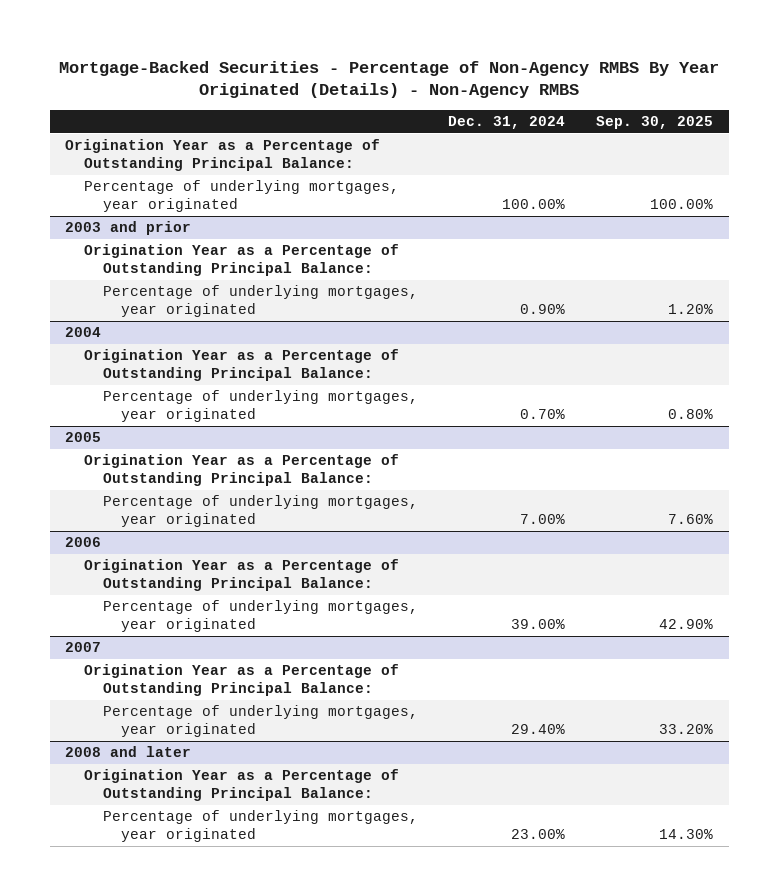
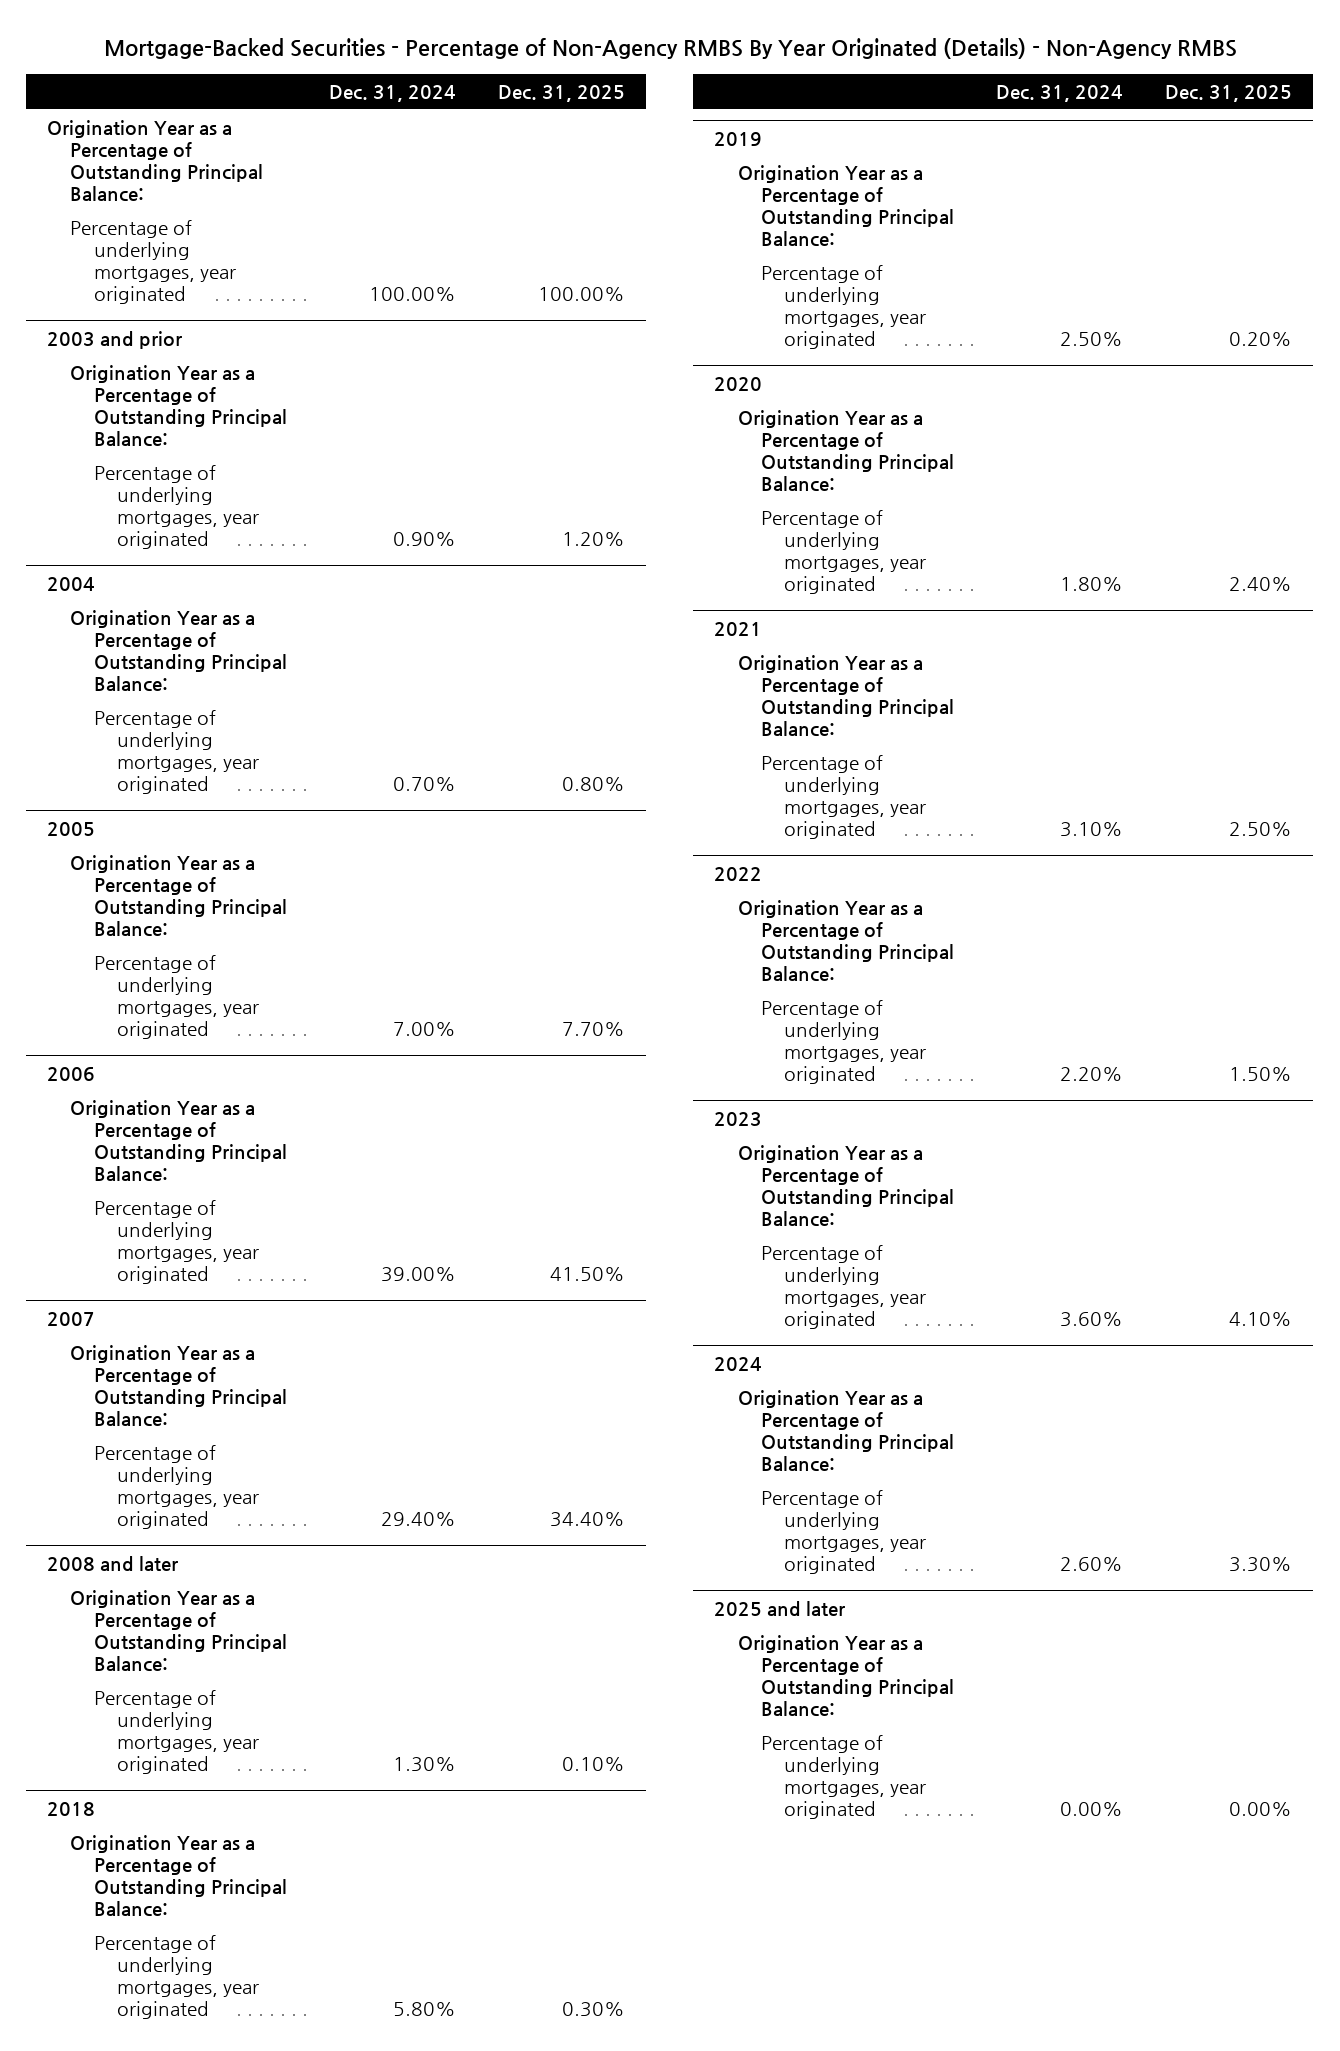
- | Dec. 31, 2024 | Sep. 30, 2025
+ | Dec. 31, 2024 | Dec. 31, 2025
@ 2008 and later
- Percentage of underlying mortgages, year originated | 23.00% | 14.30%
+ Percentage of underlying mortgages, year originated | 1.30% | 0.10%
+ 2018
+ Origination Year as a Percentage of Outstanding Principal Balance:
+ Percentage of underlying mortgages, year originated | 5.80% | 0.30%
+ 2019
+ Origination Year as a Percentage of Outstanding Principal Balance:
+ Percentage of underlying mortgages, year originated | 2.50% | 0.20%
+ 2020
+ Origination Year as a Percentage of Outstanding Principal Balance:
+ Percentage of underlying mortgages, year originated | 1.80% | 2.40%
+ 2021
+ Origination Year as a Percentage of Outstanding Principal Balance:
+ Percentage of underlying mortgages, year originated | 3.10% | 2.50%
+ 2022
+ Origination Year as a Percentage of Outstanding Principal Balance:
+ Percentage of underlying mortgages, year originated | 2.20% | 1.50%
+ 2023
+ Origination Year as a Percentage of Outstanding Principal Balance:
+ Percentage of underlying mortgages, year originated | 3.60% | 4.10%
+ 2024
+ Origination Year as a Percentage of Outstanding Principal Balance:
+ Percentage of underlying mortgages, year originated | 2.60% | 3.30%
+ 2025 and later
+ Origination Year as a Percentage of Outstanding Principal Balance:
+ Percentage of underlying mortgages, year originated | 0.00% | 0.00%

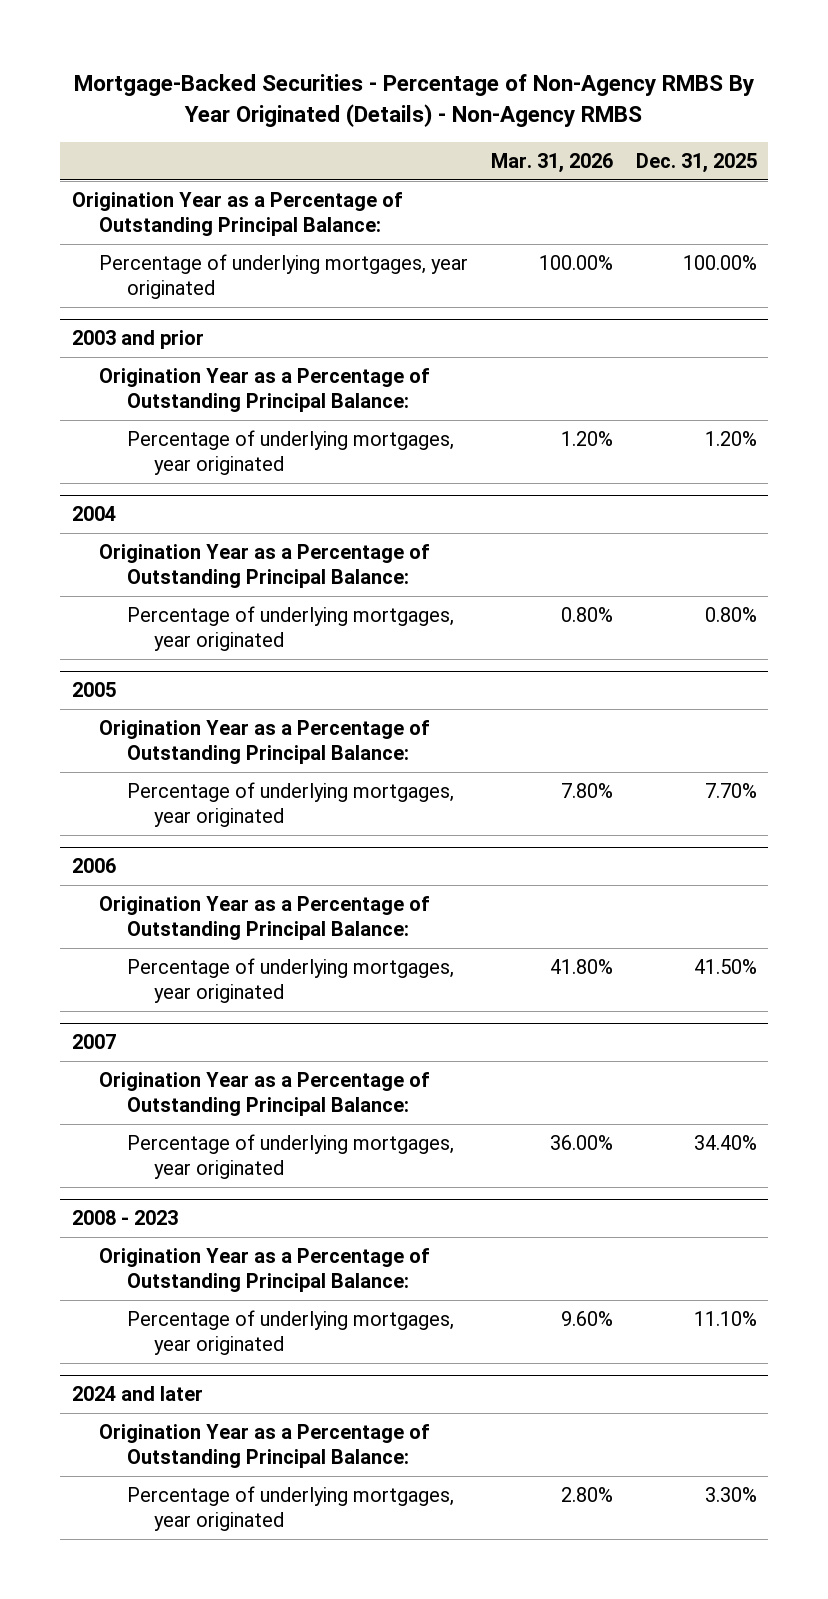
- | Dec. 31, 2024 | Dec. 31, 2025
+ | Mar. 31, 2026 | Dec. 31, 2025
- 2008 and later
- Origination Year as a Percentage of Outstanding Principal Balance:
- Percentage of underlying mortgages, year originated | 1.30% | 0.10%
- 2018
- Origination Year as a Percentage of Outstanding Principal Balance:
- Percentage of underlying mortgages, year originated | 5.80% | 0.30%
- 2019
- Origination Year as a Percentage of Outstanding Principal Balance:
- Percentage of underlying mortgages, year originated | 2.50% | 0.20%
- 2020
- Origination Year as a Percentage of Outstanding Principal Balance:
- Percentage of underlying mortgages, year originated | 1.80% | 2.40%
- 2021
- Origination Year as a Percentage of Outstanding Principal Balance:
- Percentage of underlying mortgages, year originated | 3.10% | 2.50%
- 2022
- Origination Year as a Percentage of Outstanding Principal Balance:
- Percentage of underlying mortgages, year originated | 2.20% | 1.50%
- 2023
+ 2008 - 2023
- Percentage of underlying mortgages, year originated | 3.60% | 4.10%
- 2024
+ Percentage of underlying mortgages, year originated | 9.60% | 11.10%
+ 2024 and later
- 2025 and later
- Origination Year as a Percentage of Outstanding Principal Balance:
- Percentage of underlying mortgages, year originated | 0.00% | 0.00%

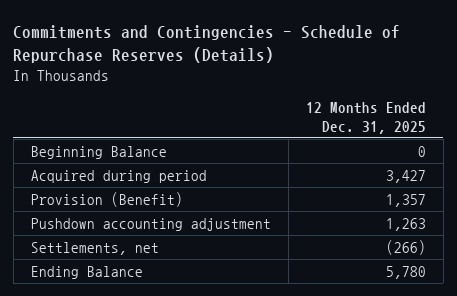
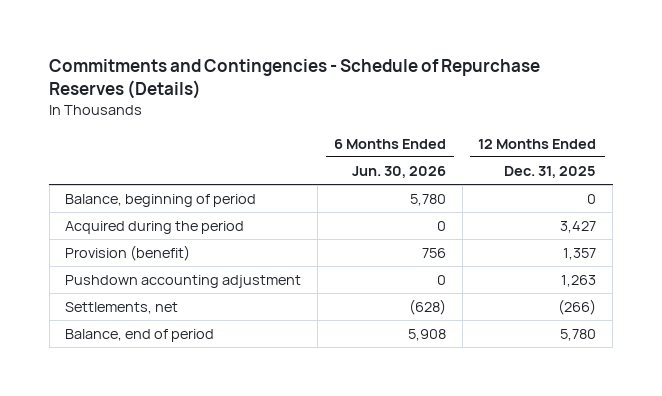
- | 12 Months Ended Dec. 31, 2025
+ | 6 Months Ended Jun. 30, 2026 | 12 Months Ended Dec. 31, 2025
- Beginning Balance | 0
- Acquired during period | 3,427
- Provision (Benefit) | 1,357
+ Balance, beginning of period | 5,780 | 0
+ Acquired during the period | 0 | 3,427
+ Provision (benefit) | 756 | 1,357
- Ending Balance | 5,780
+ Balance, end of period | 5,908 | 5,780

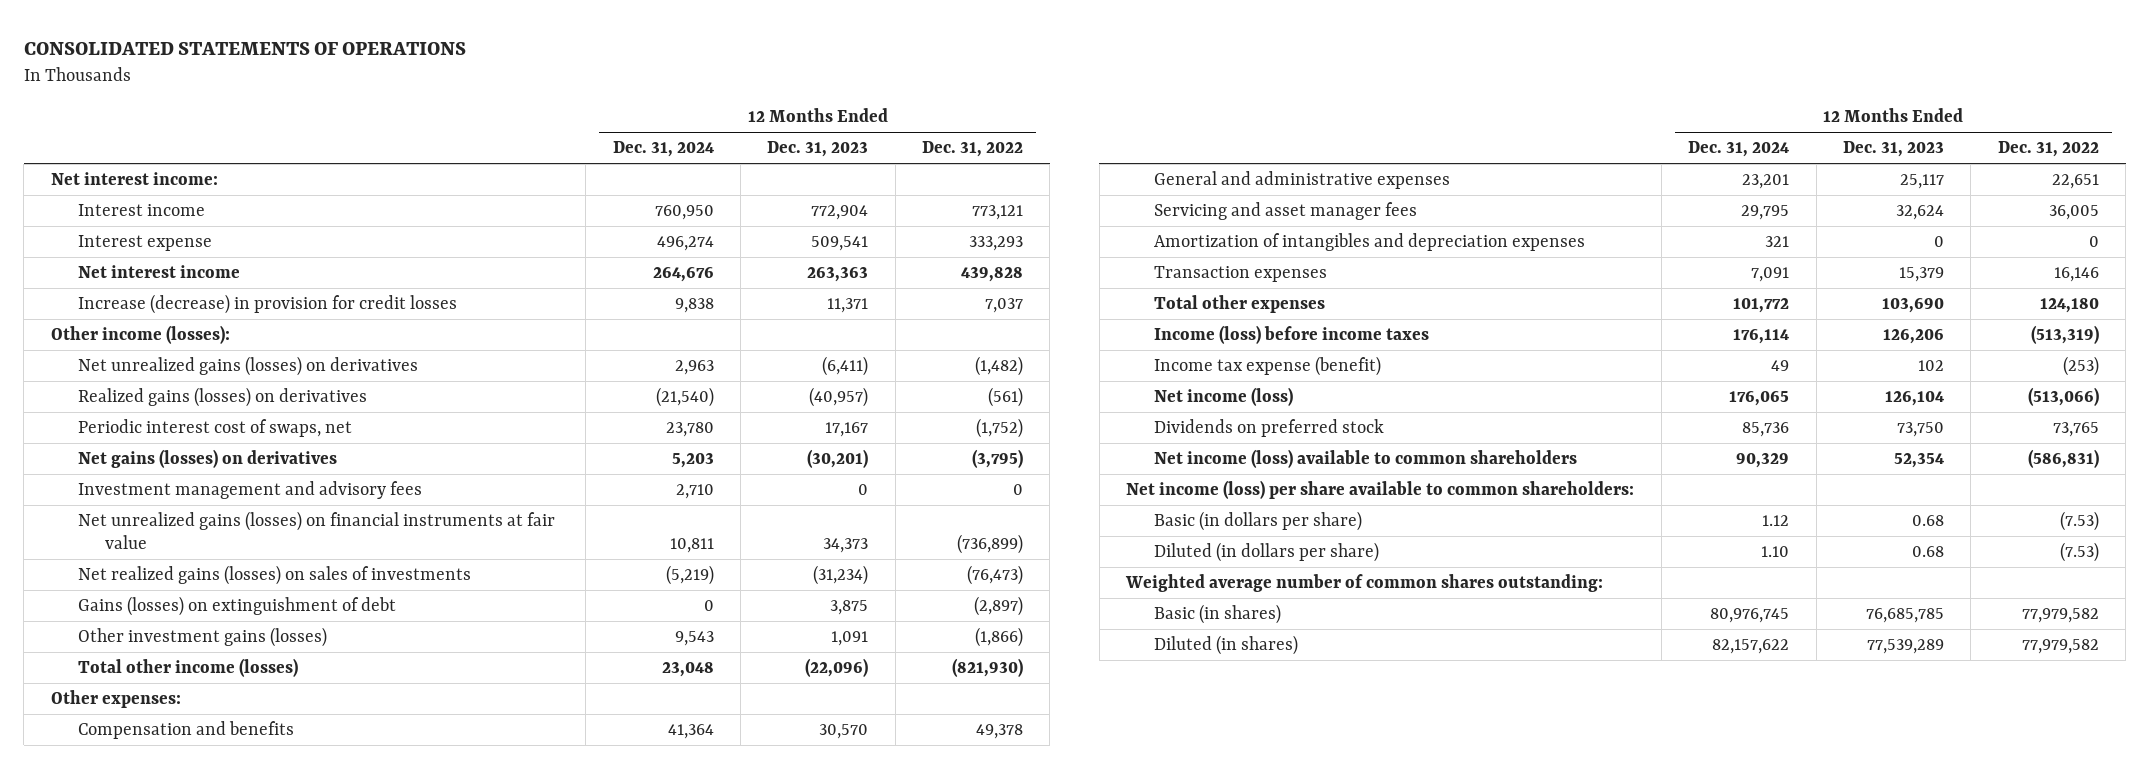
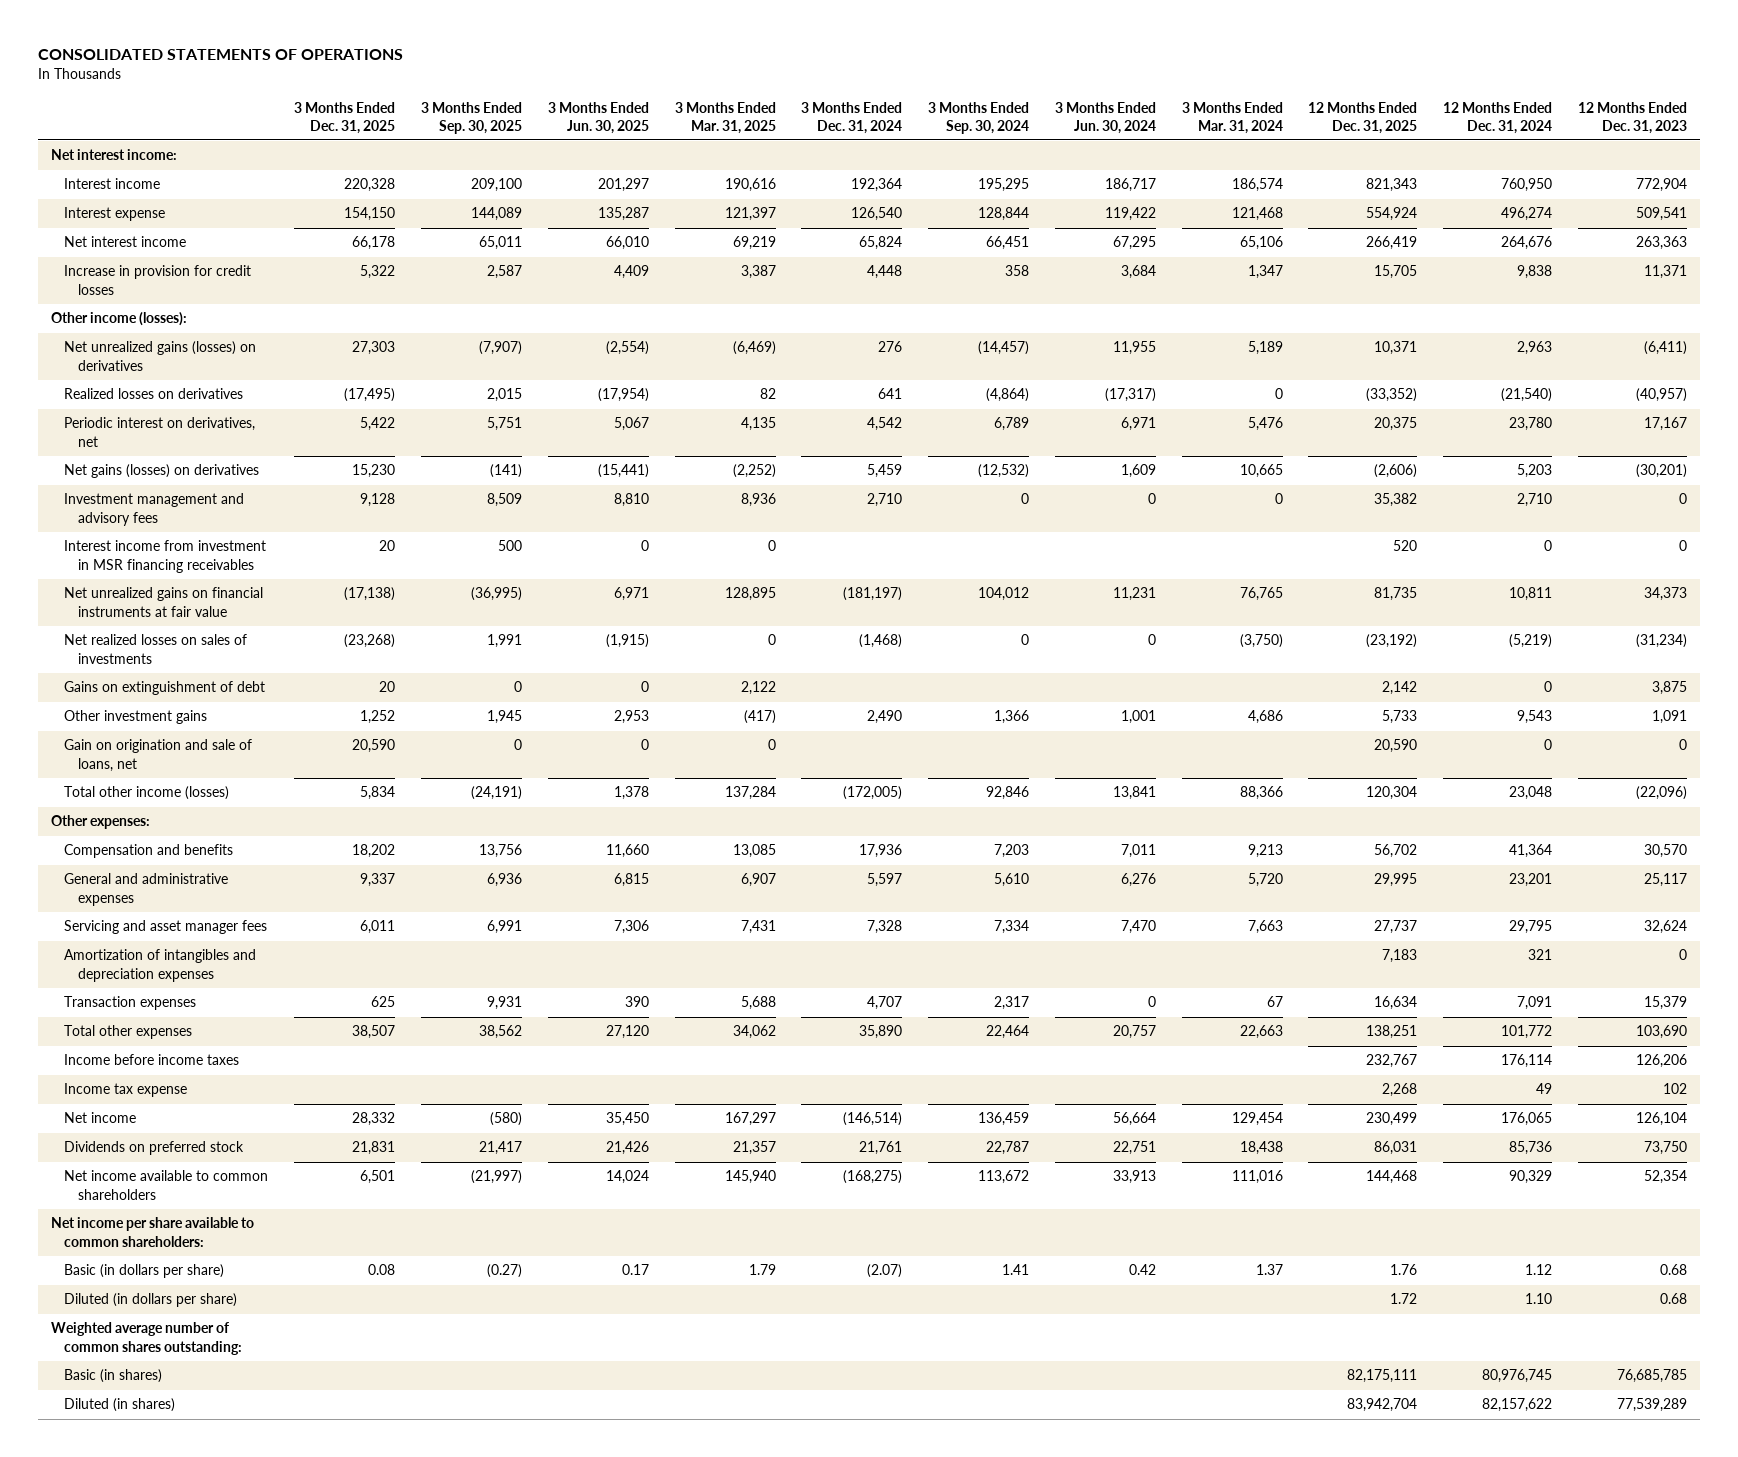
- | 12 Months Ended Dec. 31, 2024 | 12 Months Ended Dec. 31, 2023 | 12 Months Ended Dec. 31, 2022
+ | 3 Months Ended Dec. 31, 2025 | 3 Months Ended Sep. 30, 2025 | 3 Months Ended Jun. 30, 2025 | 3 Months Ended Mar. 31, 2025 | 3 Months Ended Dec. 31, 2024 | 3 Months Ended Sep. 30, 2024 | 3 Months Ended Jun. 30, 2024 | 3 Months Ended Mar. 31, 2024 | 12 Months Ended Dec. 31, 2025 | 12 Months Ended Dec. 31, 2024 | 12 Months Ended Dec. 31, 2023
- Increase (decrease) in provision for credit losses | 9,838 | 11,371 | 7,037
+ Increase in provision for credit losses | 5,322 | 2,587 | 4,409 | 3,387 | 4,448 | 358 | 3,684 | 1,347 | 15,705 | 9,838 | 11,371
- Realized gains (losses) on derivatives | (21,540) | (40,957) | (561)
- Periodic interest cost of swaps, net | 23,780 | 17,167 | (1,752)
+ Realized losses on derivatives | (17,495) | 2,015 | (17,954) | 82 | 641 | (4,864) | (17,317) | 0 | (33,352) | (21,540) | (40,957)
+ Periodic interest on derivatives, net | 5,422 | 5,751 | 5,067 | 4,135 | 4,542 | 6,789 | 6,971 | 5,476 | 20,375 | 23,780 | 17,167
- Net unrealized gains (losses) on financial instruments at fair value | 10,811 | 34,373 | (736,899)
- Net realized gains (losses) on sales of investments | (5,219) | (31,234) | (76,473)
- Gains (losses) on extinguishment of debt | 0 | 3,875 | (2,897)
- Other investment gains (losses) | 9,543 | 1,091 | (1,866)
+ Interest income from investment in MSR financing receivables | 20 | 500 | 0 | 0 | | | | | 520 | 0 | 0
+ Net unrealized gains on financial instruments at fair value | (17,138) | (36,995) | 6,971 | 128,895 | (181,197) | 104,012 | 11,231 | 76,765 | 81,735 | 10,811 | 34,373
+ Net realized losses on sales of investments | (23,268) | 1,991 | (1,915) | 0 | (1,468) | 0 | 0 | (3,750) | (23,192) | (5,219) | (31,234)
+ Gains on extinguishment of debt | 20 | 0 | 0 | 2,122 | | | | | 2,142 | 0 | 3,875
+ Other investment gains | 1,252 | 1,945 | 2,953 | (417) | 2,490 | 1,366 | 1,001 | 4,686 | 5,733 | 9,543 | 1,091
+ Gain on origination and sale of loans, net | 20,590 | 0 | 0 | 0 | | | | | 20,590 | 0 | 0
- Income (loss) before income taxes | 176,114 | 126,206 | (513,319)
- Income tax expense (benefit) | 49 | 102 | (253)
- Net income (loss) | 176,065 | 126,104 | (513,066)
+ Income before income taxes | | | | | | | | | 232,767 | 176,114 | 126,206
+ Income tax expense | | | | | | | | | 2,268 | 49 | 102
+ Net income | 28,332 | (580) | 35,450 | 167,297 | (146,514) | 136,459 | 56,664 | 129,454 | 230,499 | 176,065 | 126,104
- Net income (loss) available to common shareholders | 90,329 | 52,354 | (586,831)
- Net income (loss) per share available to common shareholders:
+ Net income available to common shareholders | 6,501 | (21,997) | 14,024 | 145,940 | (168,275) | 113,672 | 33,913 | 111,016 | 144,468 | 90,329 | 52,354
+ Net income per share available to common shareholders:

